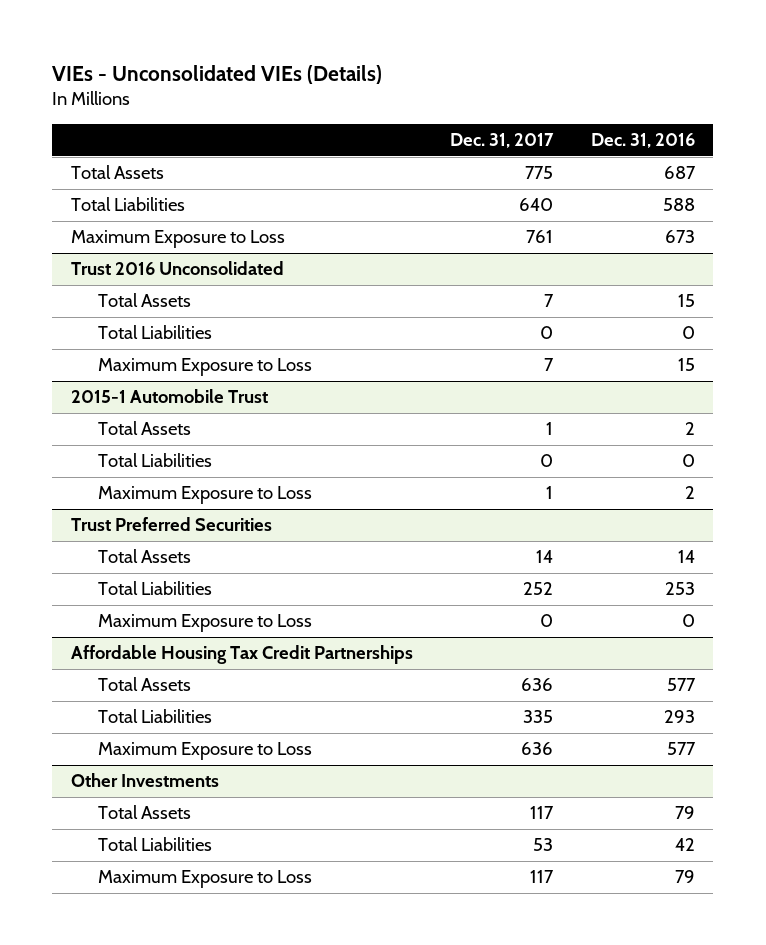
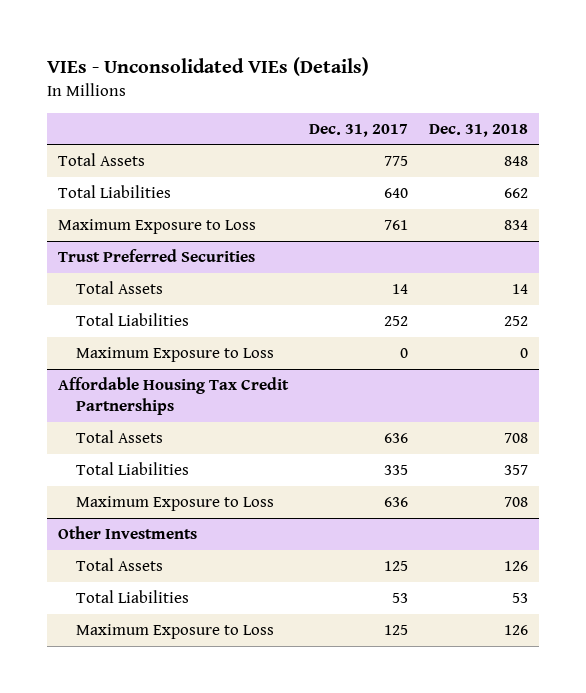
- | Dec. 31, 2017 | Dec. 31, 2016
+ | Dec. 31, 2017 | Dec. 31, 2018
- Trust 2016 Unconsolidated
- Total Assets | 7 | 15
- Total Liabilities | 0 | 0
- Maximum Exposure to Loss | 7 | 15
- 2015-1 Automobile Trust
- Total Assets | 1 | 2
- Total Liabilities | 0 | 0
- Maximum Exposure to Loss | 1 | 2
@ Other Investments
- Total Assets | 117 | 79
+ Total Assets | 125 | 126
- Maximum Exposure to Loss | 117 | 79
+ Maximum Exposure to Loss | 125 | 126

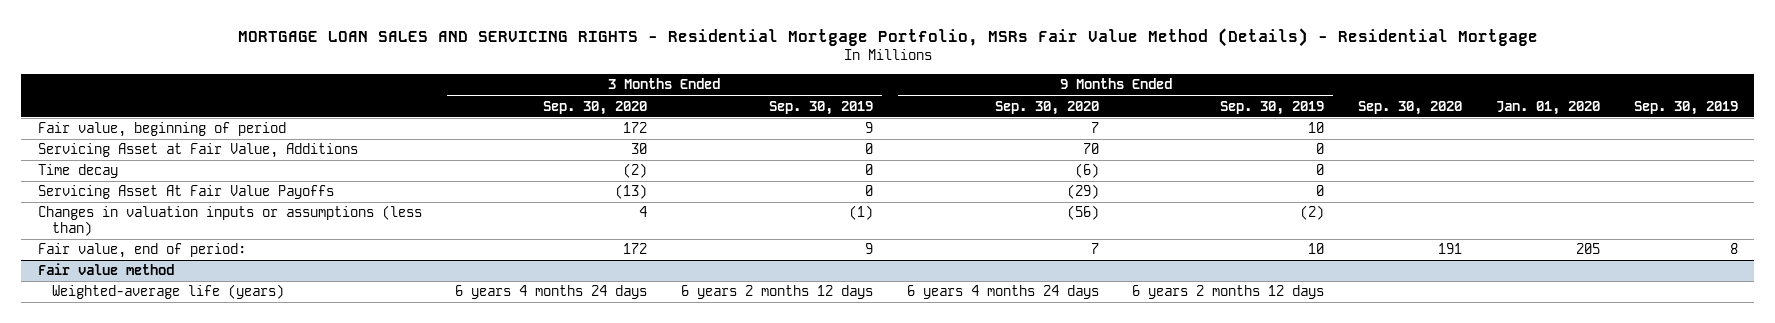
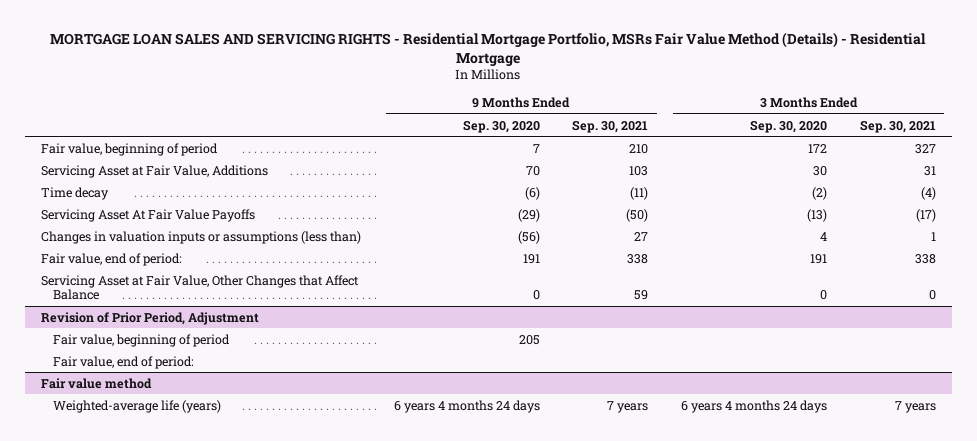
- | 3 Months Ended Sep. 30, 2020 | 3 Months Ended Sep. 30, 2019 | 9 Months Ended Sep. 30, 2020 | 9 Months Ended Sep. 30, 2019 | Sep. 30, 2020 | Jan. 01, 2020 | Sep. 30, 2019
+ | 9 Months Ended Sep. 30, 2020 | 9 Months Ended Sep. 30, 2021 | 3 Months Ended Sep. 30, 2020 | 3 Months Ended Sep. 30, 2021
- Fair value, end of period: | 172 | 9 | 7 | 10 | 191 | 205 | 8
+ Fair value, end of period: | 191 | 338 | 191 | 338
+ Servicing Asset at Fair Value, Other Changes that Affect Balance | 0 | 59 | 0 | 0
+ Revision of Prior Period, Adjustment
+ Fair value, beginning of period | 205 | | |
+ Fair value, end of period:

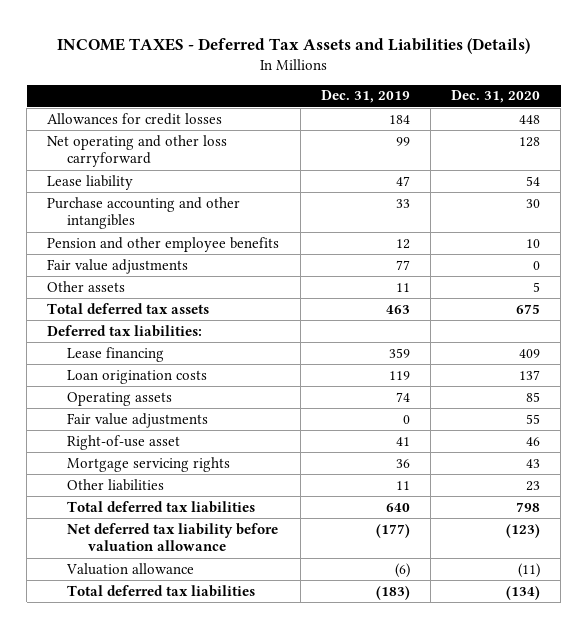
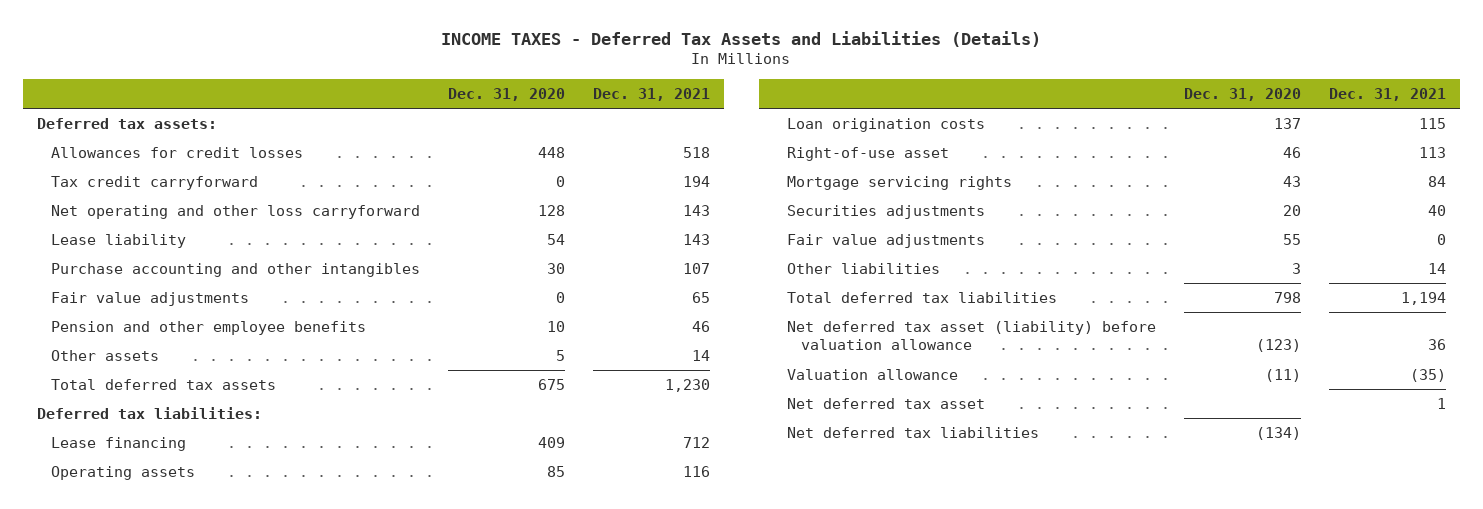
- | Dec. 31, 2019 | Dec. 31, 2020
+ | Dec. 31, 2020 | Dec. 31, 2021
+ Deferred tax assets:
+ Tax credit carryforward | 0 | 194
moved down: Pension and other employee benefits | 10 | 46
moved down: Loan origination costs | 137 | 115
- Other liabilities | 11 | 23
+ Securities adjustments | 20 | 40
moved down: Fair value adjustments | 55 | 0
+ Other liabilities | 3 | 14
- Net deferred tax liability before valuation allowance | (177) | (123)
+ Net deferred tax asset (liability) before valuation allowance | (123) | 36
- Total deferred tax liabilities | (183) | (134)
+ Net deferred tax asset | | 1
+ Net deferred tax liabilities | (134) |

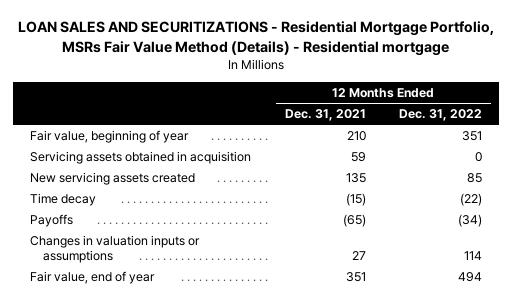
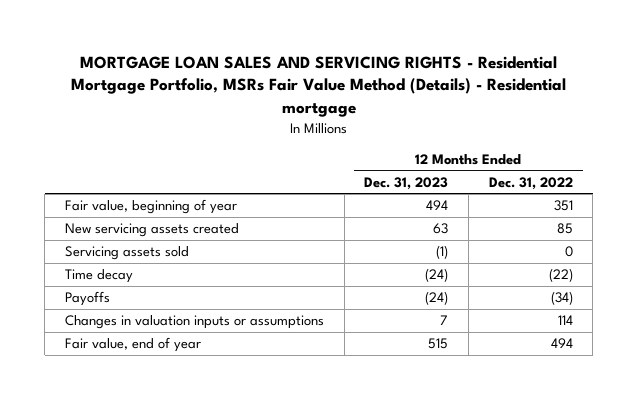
- LOAN SALES AND SECURITIZATIONS - Residential Mortgage Portfolio, MSRs Fair Value Method (Details) - Residential mortgage
+ MORTGAGE LOAN SALES AND SERVICING RIGHTS - Residential Mortgage Portfolio, MSRs Fair Value Method (Details) - Residential mortgage
- | 12 Months Ended Dec. 31, 2021 | 12 Months Ended Dec. 31, 2022
+ | 12 Months Ended Dec. 31, 2023 | 12 Months Ended Dec. 31, 2022
- Servicing assets obtained in acquisition | 59 | 0
+ Servicing assets sold | (1) | 0

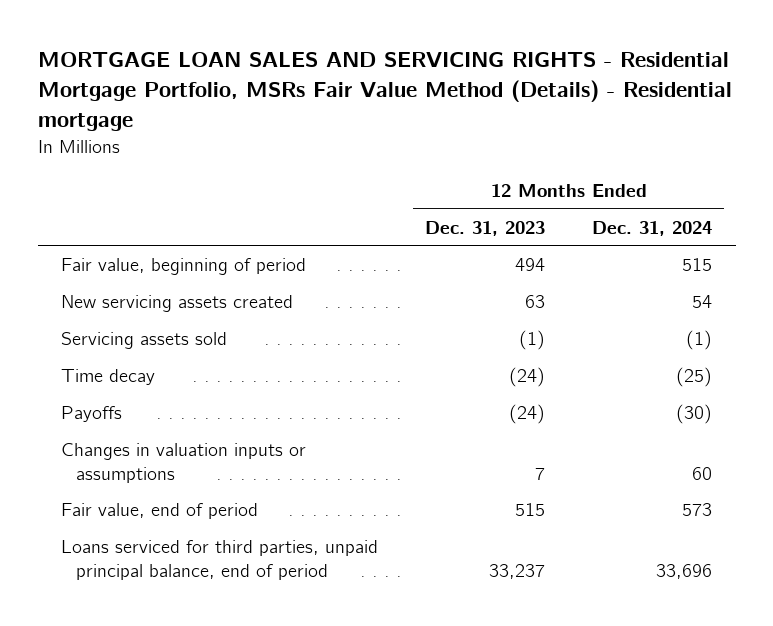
- | 12 Months Ended Dec. 31, 2023 | 12 Months Ended Dec. 31, 2022
+ | 12 Months Ended Dec. 31, 2023 | 12 Months Ended Dec. 31, 2024
- Fair value, beginning of year | 494 | 351
+ Fair value, beginning of period | 494 | 515
- Fair value, end of year | 515 | 494
+ Fair value, end of period | 515 | 573
+ Loans serviced for third parties, unpaid principal balance, end of period | 33,237 | 33,696

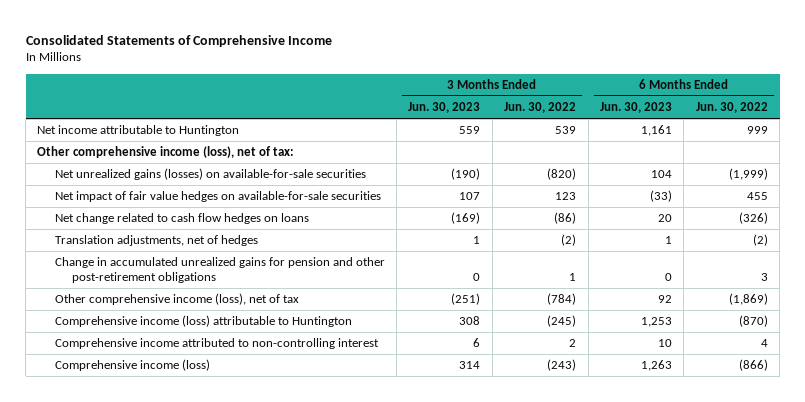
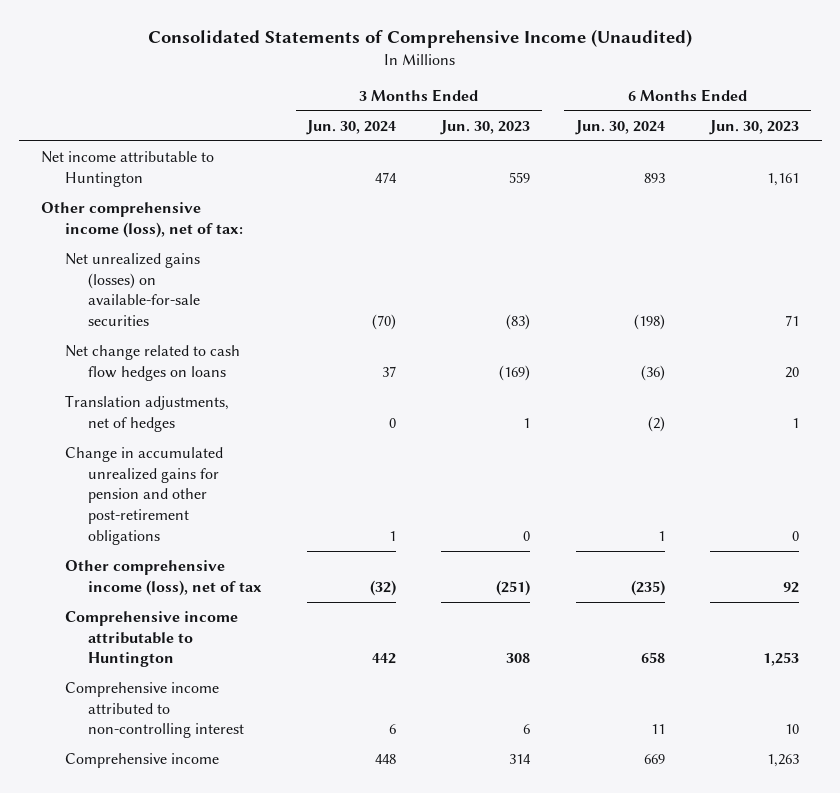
- Consolidated Statements of Comprehensive Income
+ Consolidated Statements of Comprehensive Income (Unaudited)
- | 3 Months Ended Jun. 30, 2023 | 3 Months Ended Jun. 30, 2022 | 6 Months Ended Jun. 30, 2023 | 6 Months Ended Jun. 30, 2022
+ | 3 Months Ended Jun. 30, 2024 | 3 Months Ended Jun. 30, 2023 | 6 Months Ended Jun. 30, 2024 | 6 Months Ended Jun. 30, 2023
- Net unrealized gains (losses) on available-for-sale securities | (190) | (820) | 104 | (1,999)
- Net impact of fair value hedges on available-for-sale securities | 107 | 123 | (33) | 455
+ Net unrealized gains (losses) on available-for-sale securities | (70) | (83) | (198) | 71
- Comprehensive income (loss) attributable to Huntington | 308 | (245) | 1,253 | (870)
+ Comprehensive income attributable to Huntington | 442 | 308 | 658 | 1,253
- Comprehensive income (loss) | 314 | (243) | 1,263 | (866)
+ Comprehensive income | 448 | 314 | 669 | 1,263

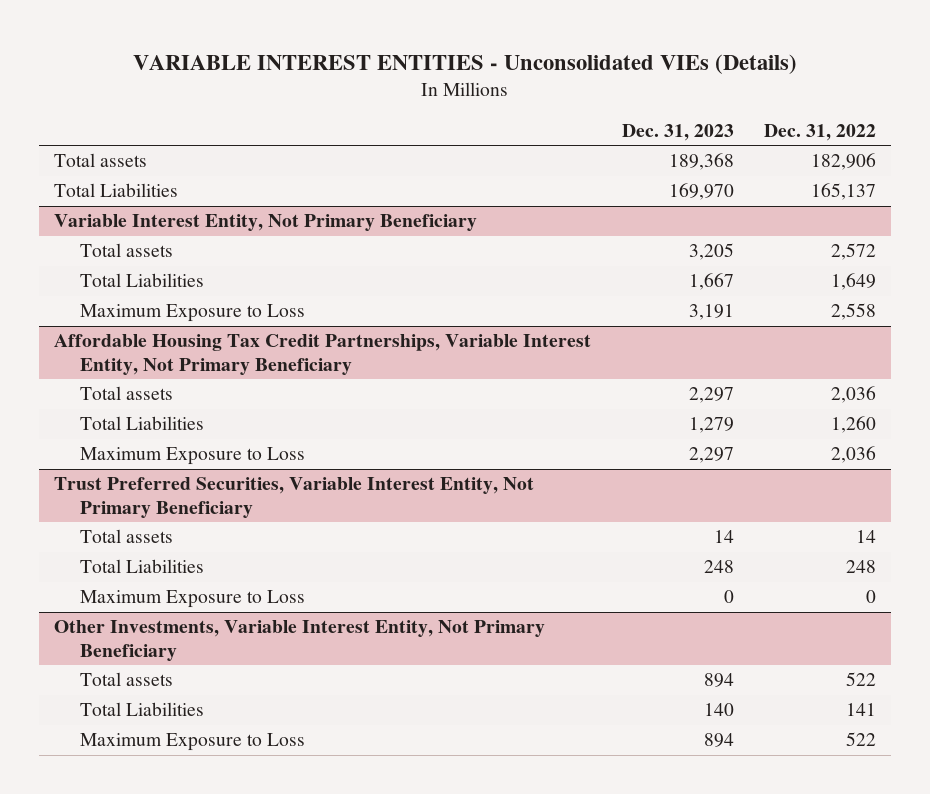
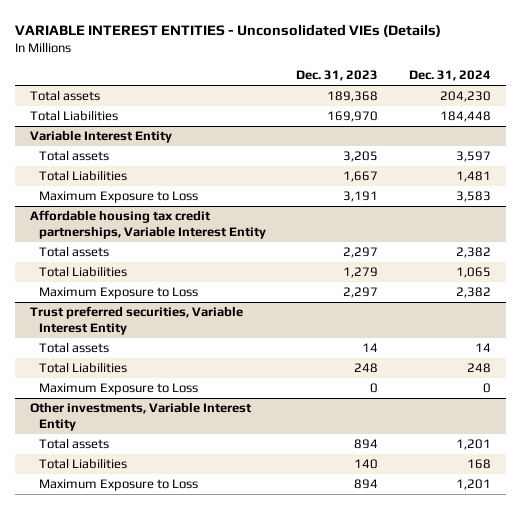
- | Dec. 31, 2023 | Dec. 31, 2022
+ | Dec. 31, 2023 | Dec. 31, 2024
- Variable Interest Entity, Not Primary Beneficiary
+ Variable Interest Entity
- Affordable Housing Tax Credit Partnerships, Variable Interest Entity, Not Primary Beneficiary
+ Affordable housing tax credit partnerships, Variable Interest Entity
- Trust Preferred Securities, Variable Interest Entity, Not Primary Beneficiary
+ Trust preferred securities, Variable Interest Entity
- Other Investments, Variable Interest Entity, Not Primary Beneficiary
+ Other investments, Variable Interest Entity

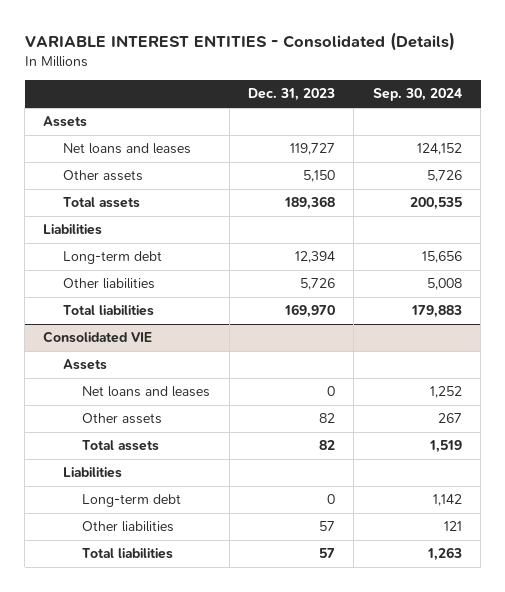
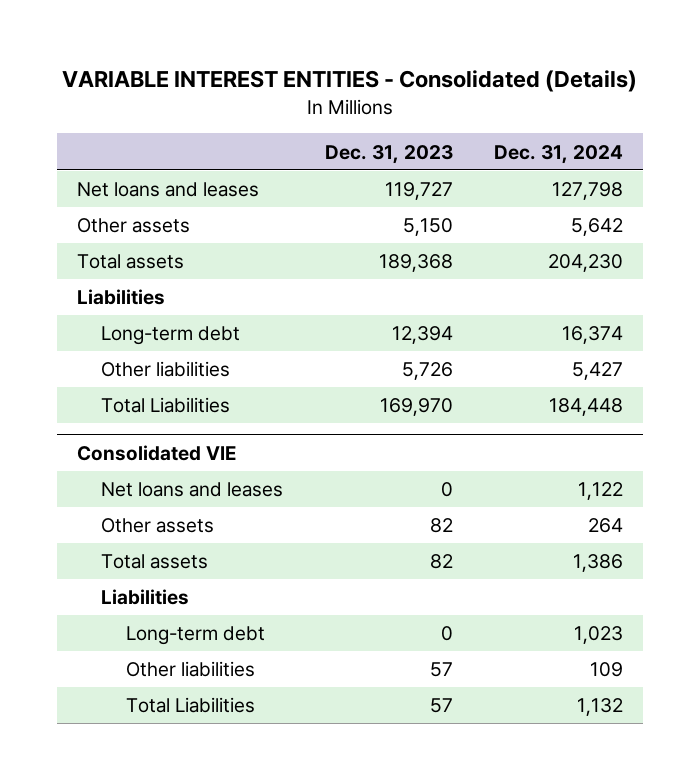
- | Dec. 31, 2023 | Sep. 30, 2024
+ | Dec. 31, 2023 | Dec. 31, 2024
- Assets
- Total liabilities | 169,970 | 179,883
+ Total Liabilities | 169,970 | 184,448
@ Consolidated VIE
- Assets
- Total liabilities | 57 | 1,263
+ Total Liabilities | 57 | 1,132

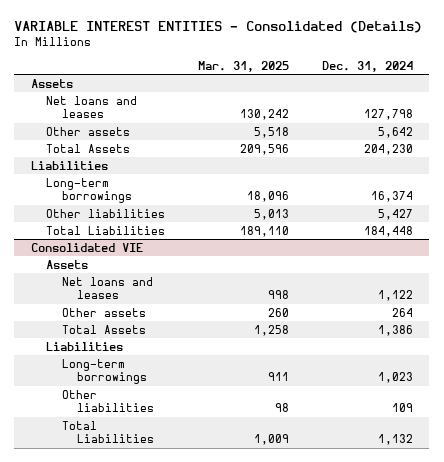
- | Dec. 31, 2023 | Dec. 31, 2024
+ | Mar. 31, 2025 | Dec. 31, 2024
+ Assets
- Total assets | 189,368 | 204,230
+ Total Assets | 209,596 | 204,230
- Long-term debt | 12,394 | 16,374
+ Long-term borrowings | 18,096 | 16,374
@ Consolidated VIE
+ Assets
- Total assets | 82 | 1,386
+ Total Assets | 1,258 | 1,386
- Long-term debt | 0 | 1,023
+ Long-term borrowings | 911 | 1,023

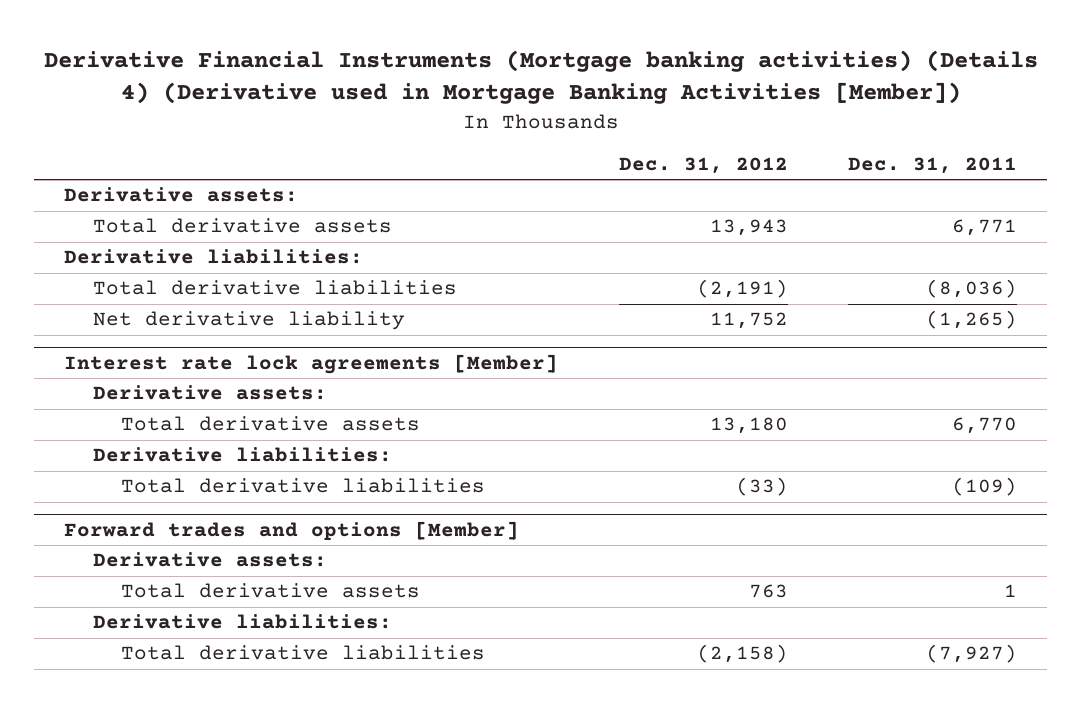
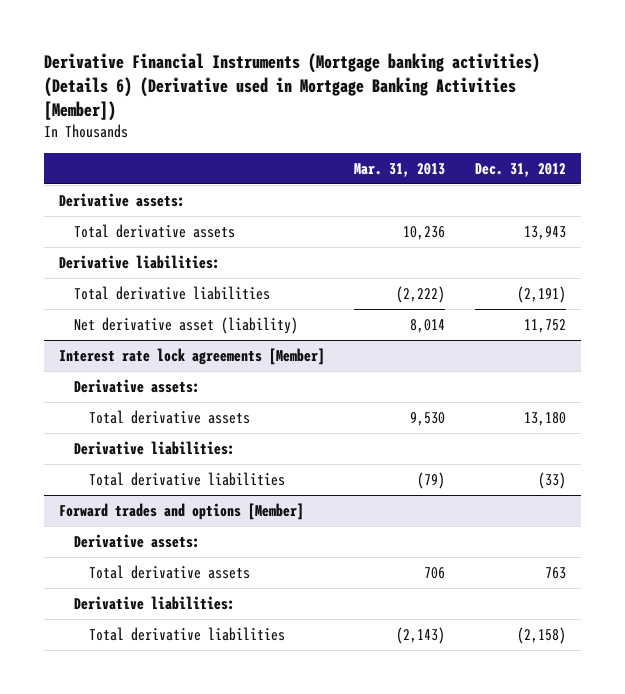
- Derivative Financial Instruments (Mortgage banking activities) (Details 4) (Derivative used in Mortgage Banking Activities [Member])
+ Derivative Financial Instruments (Mortgage banking activities) (Details 6) (Derivative used in Mortgage Banking Activities [Member])
- | Dec. 31, 2012 | Dec. 31, 2011
+ | Mar. 31, 2013 | Dec. 31, 2012
- Net derivative liability | 11,752 | (1,265)
+ Net derivative asset (liability) | 8,014 | 11,752

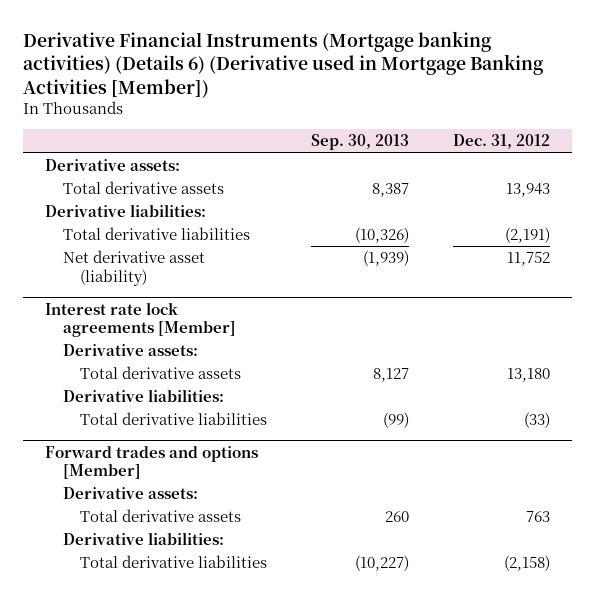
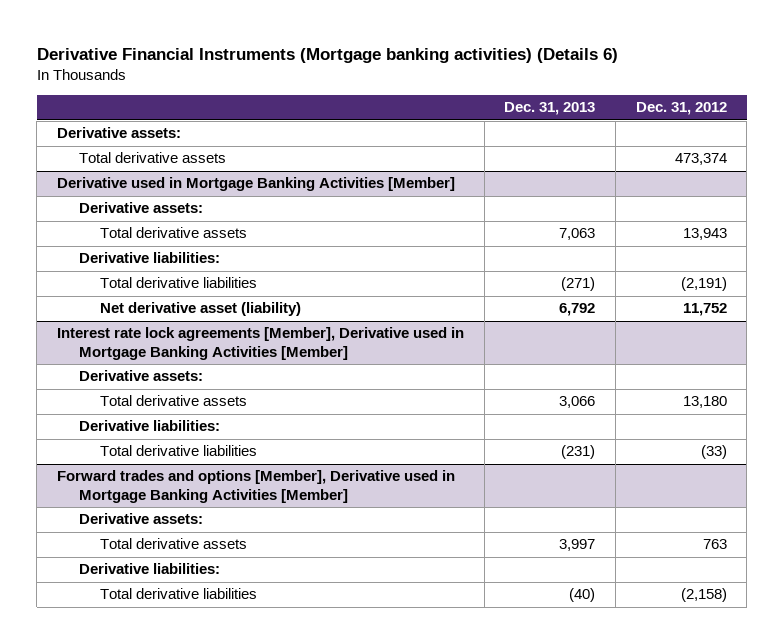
- Derivative Financial Instruments (Mortgage banking activities) (Details 6) (Derivative used in Mortgage Banking Activities [Member])
+ Derivative Financial Instruments (Mortgage banking activities) (Details 6)
- | Sep. 30, 2013 | Dec. 31, 2012
+ | Dec. 31, 2013 | Dec. 31, 2012
+ Total derivative assets | | 473,374
+ Derivative used in Mortgage Banking Activities [Member]
+ Derivative assets:
- Interest rate lock agreements [Member]
+ Interest rate lock agreements [Member], Derivative used in Mortgage Banking Activities [Member]
- Forward trades and options [Member]
+ Forward trades and options [Member], Derivative used in Mortgage Banking Activities [Member]

